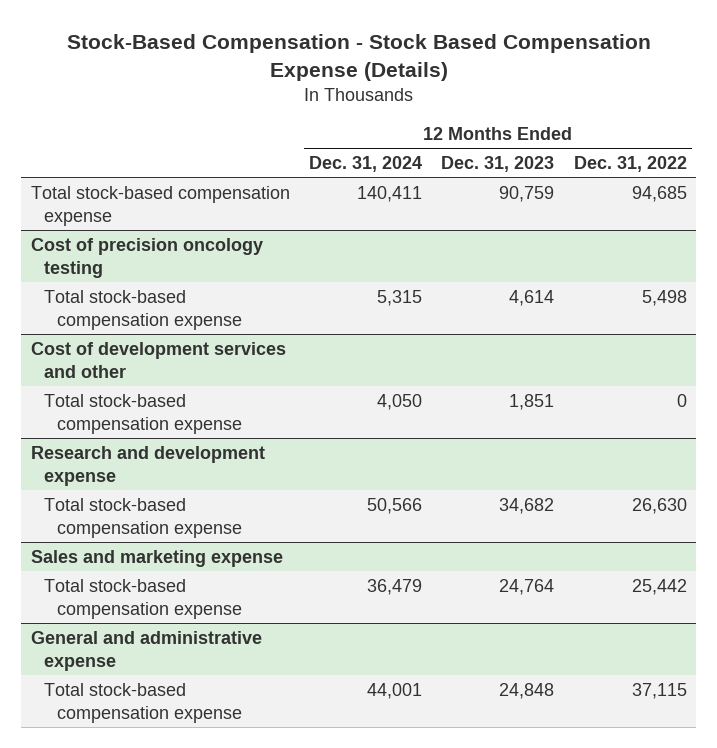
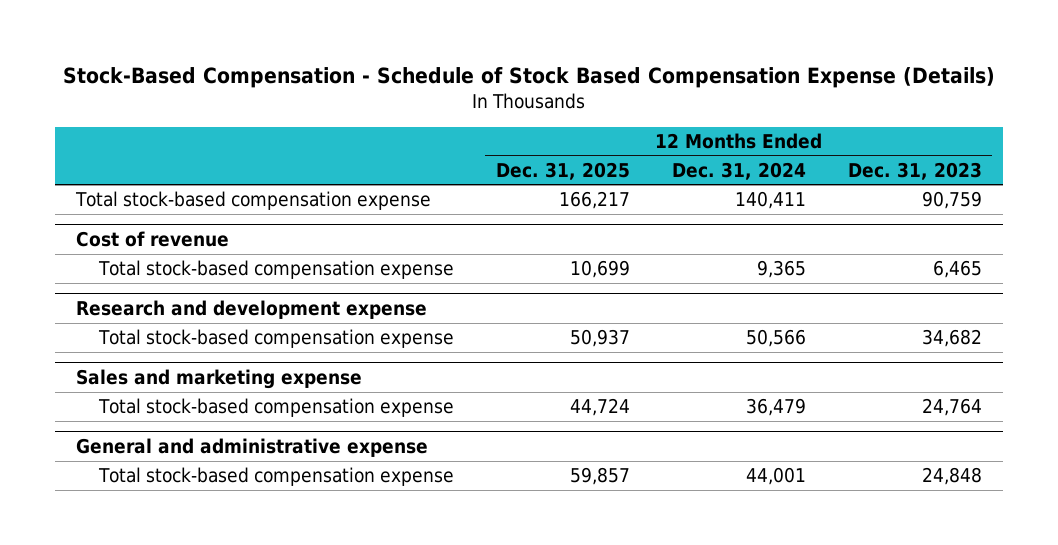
- Stock-Based Compensation - Stock Based Compensation Expense (Details)
+ Stock-Based Compensation - Schedule of Stock Based Compensation Expense (Details)
- | 12 Months Ended Dec. 31, 2024 | 12 Months Ended Dec. 31, 2023 | 12 Months Ended Dec. 31, 2022
+ | 12 Months Ended Dec. 31, 2025 | 12 Months Ended Dec. 31, 2024 | 12 Months Ended Dec. 31, 2023
- Cost of precision oncology testing
- Total stock-based compensation expense | 5,315 | 4,614 | 5,498
- Cost of development services and other
- Total stock-based compensation expense | 4,050 | 1,851 | 0
+ Cost of revenue
+ Total stock-based compensation expense | 10,699 | 9,365 | 6,465

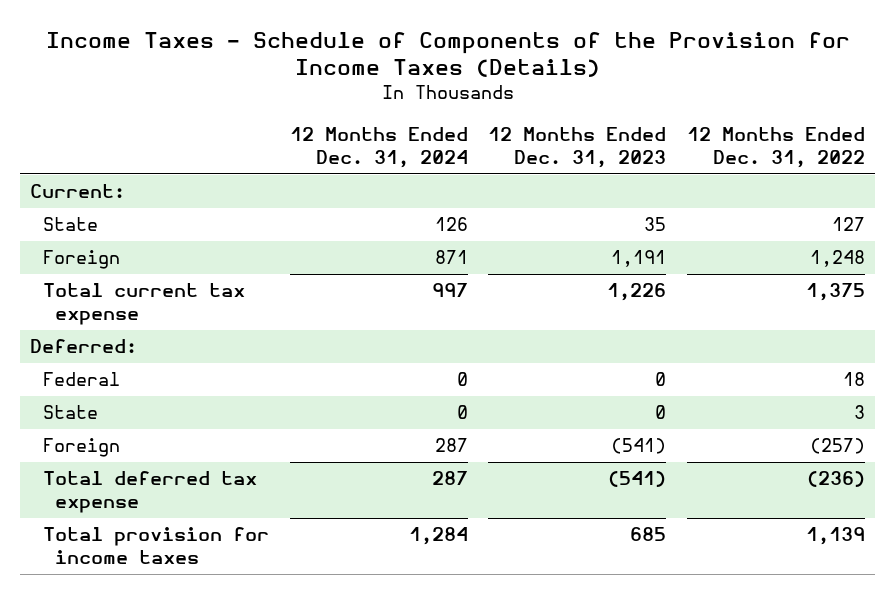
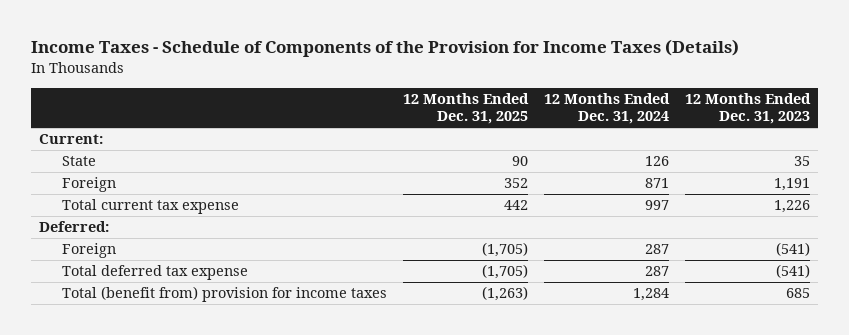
- | 12 Months Ended Dec. 31, 2024 | 12 Months Ended Dec. 31, 2023 | 12 Months Ended Dec. 31, 2022
+ | 12 Months Ended Dec. 31, 2025 | 12 Months Ended Dec. 31, 2024 | 12 Months Ended Dec. 31, 2023
- Federal | 0 | 0 | 18
- State | 0 | 0 | 3
- Total provision for income taxes | 1,284 | 685 | 1,139
+ Total (benefit from) provision for income taxes | (1,263) | 1,284 | 685

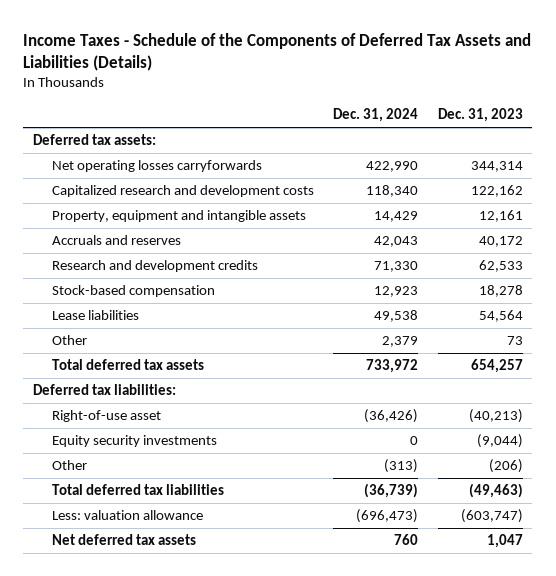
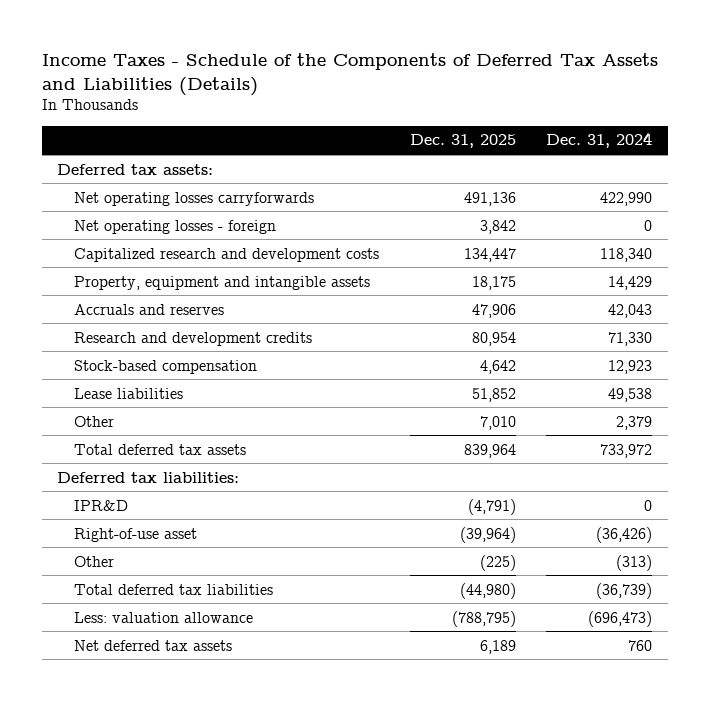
- | Dec. 31, 2024 | Dec. 31, 2023
+ | Dec. 31, 2025 | Dec. 31, 2024
+ Net operating losses - foreign | 3,842 | 0
+ IPR&D | (4,791) | 0
- Equity security investments | 0 | (9,044)

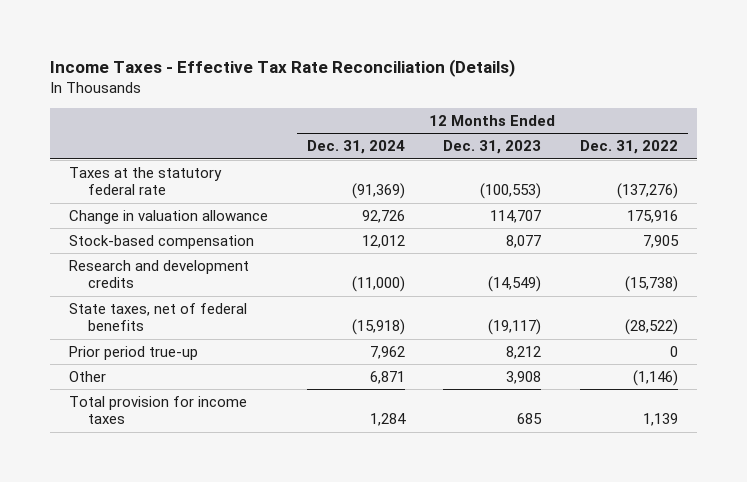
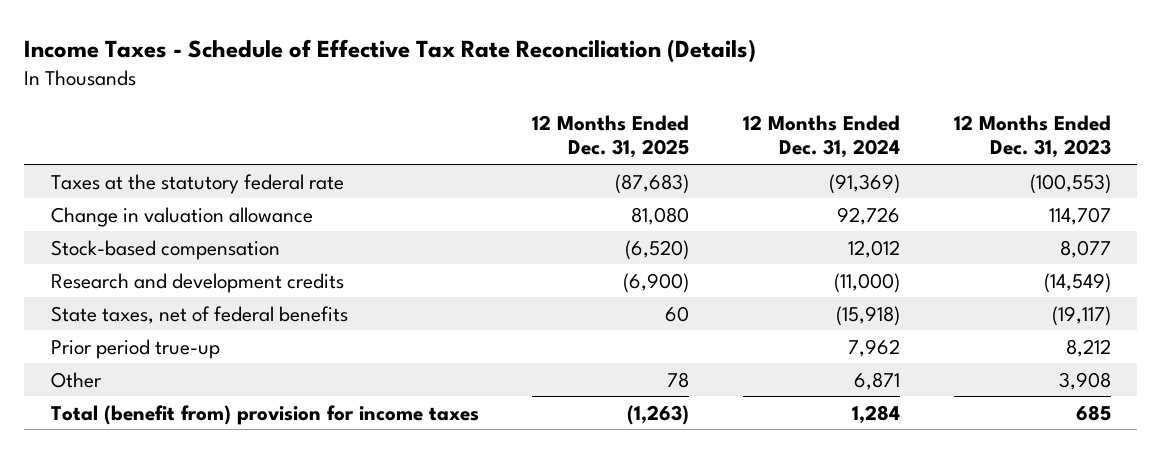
- Income Taxes - Effective Tax Rate Reconciliation (Details)
+ Income Taxes - Schedule of Effective Tax Rate Reconciliation (Details)
- | 12 Months Ended Dec. 31, 2024 | 12 Months Ended Dec. 31, 2023 | 12 Months Ended Dec. 31, 2022
+ | 12 Months Ended Dec. 31, 2025 | 12 Months Ended Dec. 31, 2024 | 12 Months Ended Dec. 31, 2023
- Total provision for income taxes | 1,284 | 685 | 1,139
+ Total (benefit from) provision for income taxes | (1,263) | 1,284 | 685

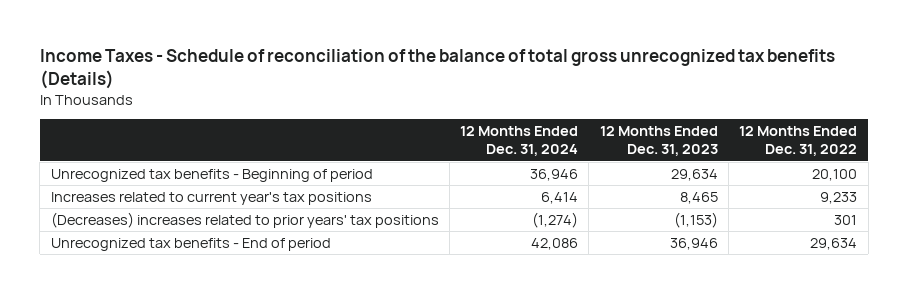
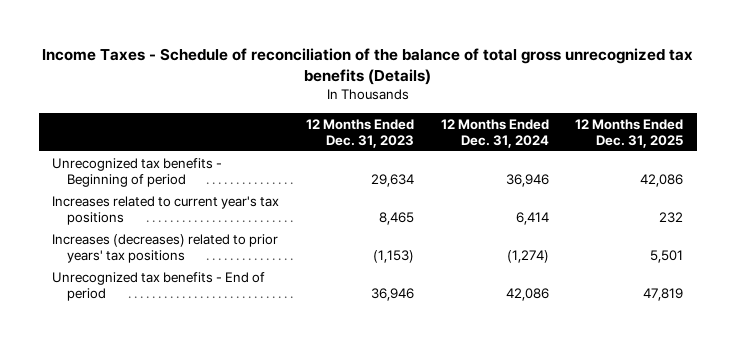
- | 12 Months Ended Dec. 31, 2024 | 12 Months Ended Dec. 31, 2023 | 12 Months Ended Dec. 31, 2022
+ | 12 Months Ended Dec. 31, 2023 | 12 Months Ended Dec. 31, 2024 | 12 Months Ended Dec. 31, 2025
- (Decreases) increases related to prior years' tax positions | (1,274) | (1,153) | 301
+ Increases (decreases) related to prior years' tax positions | (1,153) | (1,274) | 5,501

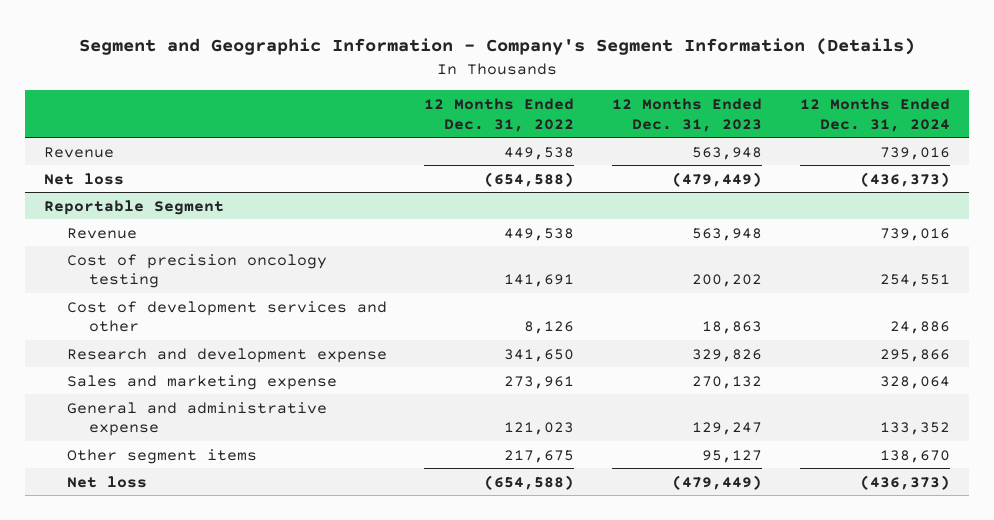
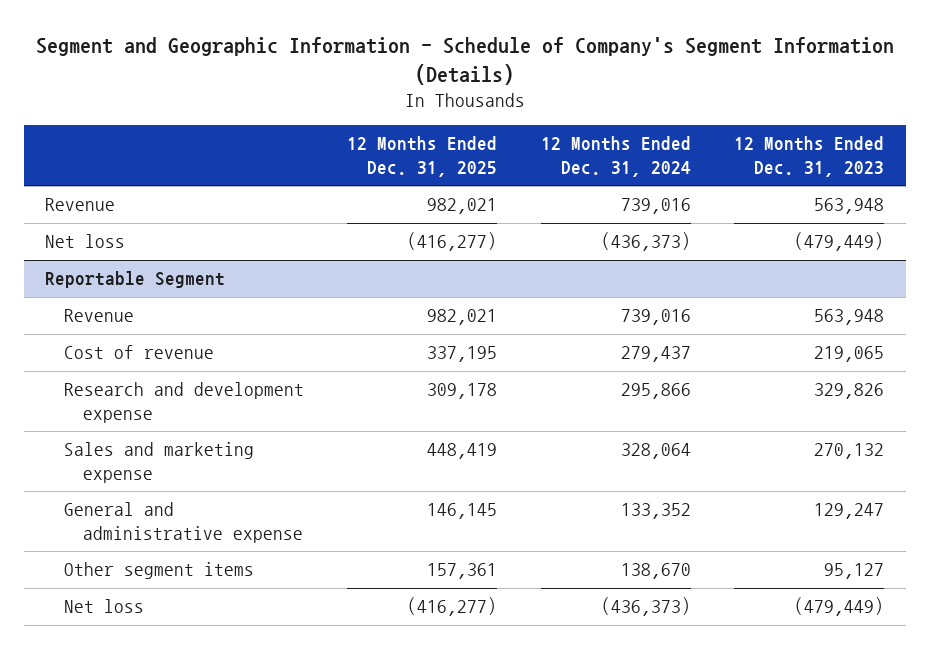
- Segment and Geographic Information - Company's Segment Information (Details)
+ Segment and Geographic Information - Schedule of Company's Segment Information (Details)
- | 12 Months Ended Dec. 31, 2022 | 12 Months Ended Dec. 31, 2023 | 12 Months Ended Dec. 31, 2024
+ | 12 Months Ended Dec. 31, 2025 | 12 Months Ended Dec. 31, 2024 | 12 Months Ended Dec. 31, 2023
@ Reportable Segment
- Cost of precision oncology testing | 141,691 | 200,202 | 254,551
- Cost of development services and other | 8,126 | 18,863 | 24,886
+ Cost of revenue | 337,195 | 279,437 | 219,065

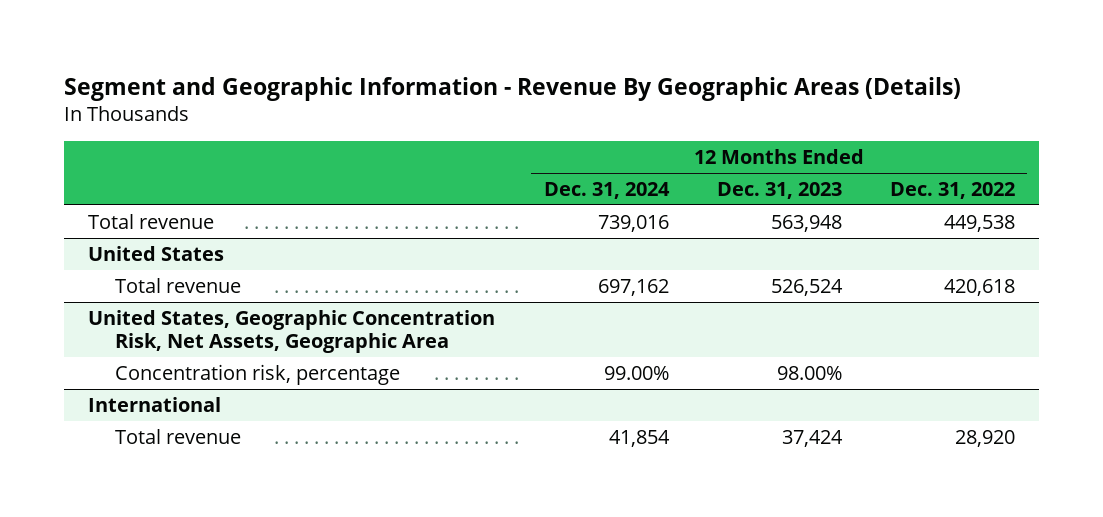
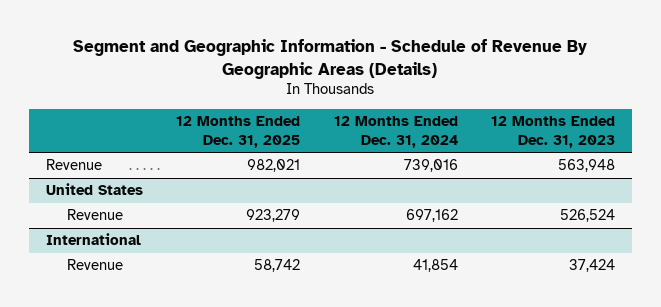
- Segment and Geographic Information - Revenue By Geographic Areas (Details)
+ Segment and Geographic Information - Schedule of Revenue By Geographic Areas (Details)
- | 12 Months Ended Dec. 31, 2024 | 12 Months Ended Dec. 31, 2023 | 12 Months Ended Dec. 31, 2022
+ | 12 Months Ended Dec. 31, 2025 | 12 Months Ended Dec. 31, 2024 | 12 Months Ended Dec. 31, 2023
- Total revenue | 739,016 | 563,948 | 449,538
+ Revenue | 982,021 | 739,016 | 563,948
@ United States
- Total revenue | 697,162 | 526,524 | 420,618
- United States, Geographic Concentration Risk, Net Assets, Geographic Area
- Concentration risk, percentage | 99.00% | 98.00% |
@ United States
+ Revenue | 923,279 | 697,162 | 526,524
@ International
- Total revenue | 41,854 | 37,424 | 28,920
+ Revenue | 58,742 | 41,854 | 37,424

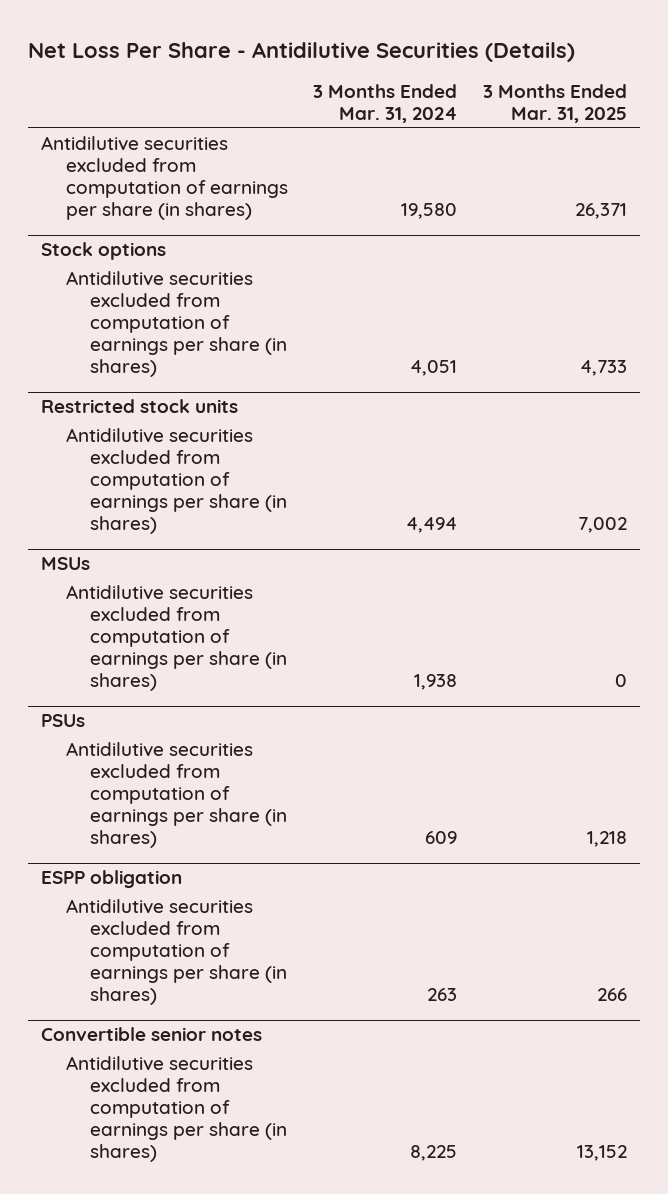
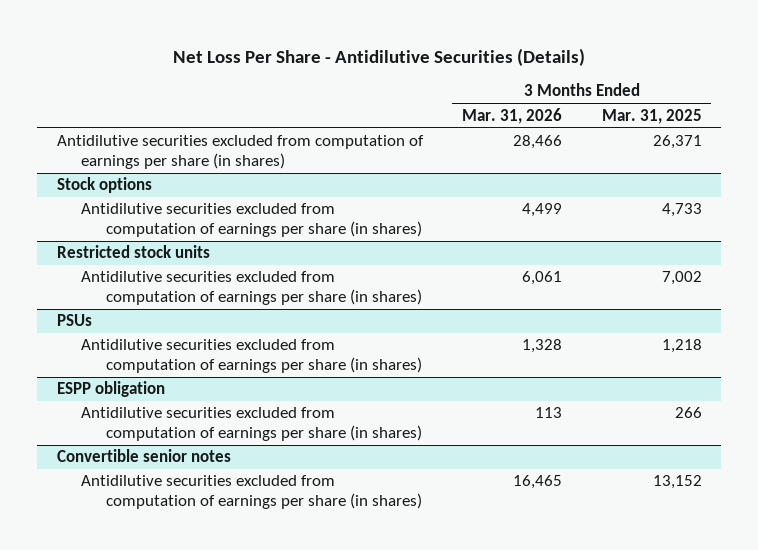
- | 3 Months Ended Mar. 31, 2024 | 3 Months Ended Mar. 31, 2025
+ | 3 Months Ended Mar. 31, 2026 | 3 Months Ended Mar. 31, 2025
- MSUs
- Antidilutive securities excluded from computation of earnings per share (in shares) | 1,938 | 0

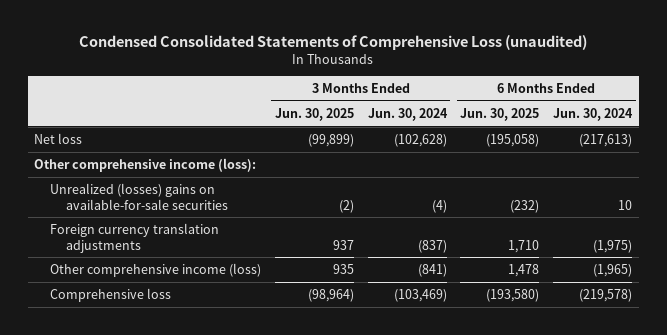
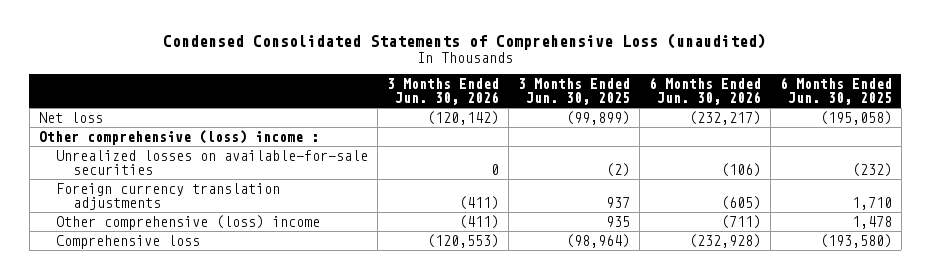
- | 3 Months Ended Jun. 30, 2025 | 3 Months Ended Jun. 30, 2024 | 6 Months Ended Jun. 30, 2025 | 6 Months Ended Jun. 30, 2024
+ | 3 Months Ended Jun. 30, 2026 | 3 Months Ended Jun. 30, 2025 | 6 Months Ended Jun. 30, 2026 | 6 Months Ended Jun. 30, 2025
- Other comprehensive income (loss):
- Unrealized (losses) gains on available-for-sale securities | (2) | (4) | (232) | 10
+ Other comprehensive (loss) income :
+ Unrealized losses on available-for-sale securities | 0 | (2) | (106) | (232)
- Other comprehensive income (loss) | 935 | (841) | 1,478 | (1,965)
+ Other comprehensive (loss) income | (411) | 935 | (711) | 1,478

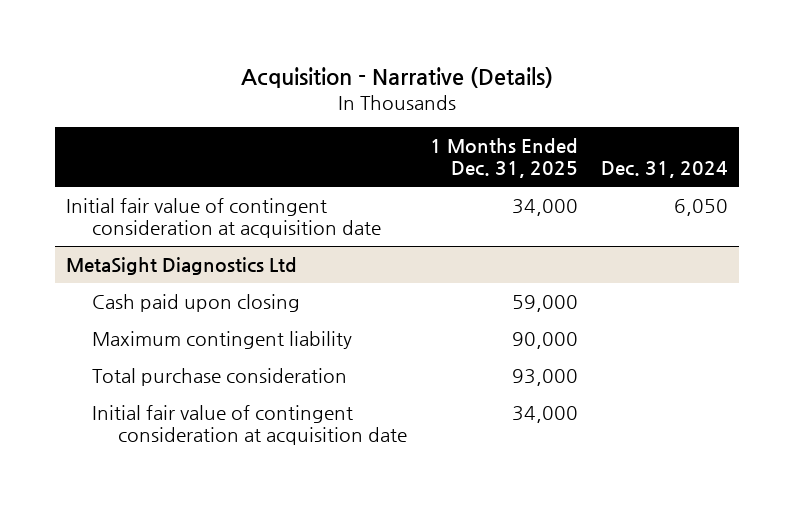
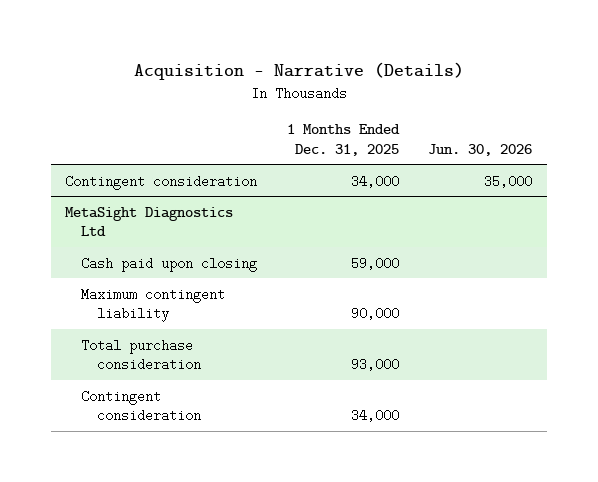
- | 1 Months Ended Dec. 31, 2025 | Dec. 31, 2024
+ | 1 Months Ended Dec. 31, 2025 | Jun. 30, 2026
- Initial fair value of contingent consideration at acquisition date | 34,000 | 6,050
+ Contingent consideration | 34,000 | 35,000
@ MetaSight Diagnostics Ltd
- Initial fair value of contingent consideration at acquisition date | 34,000 |
+ Contingent consideration | 34,000 |

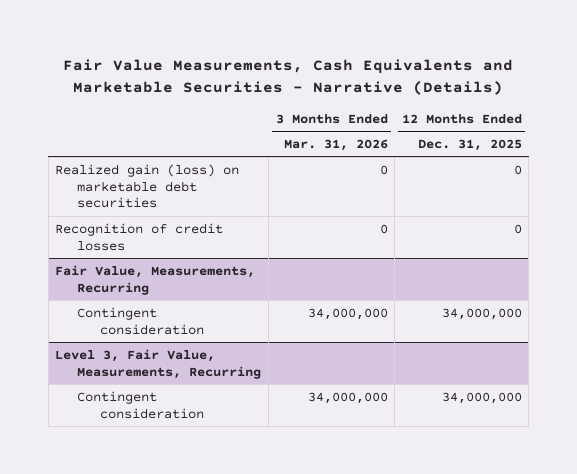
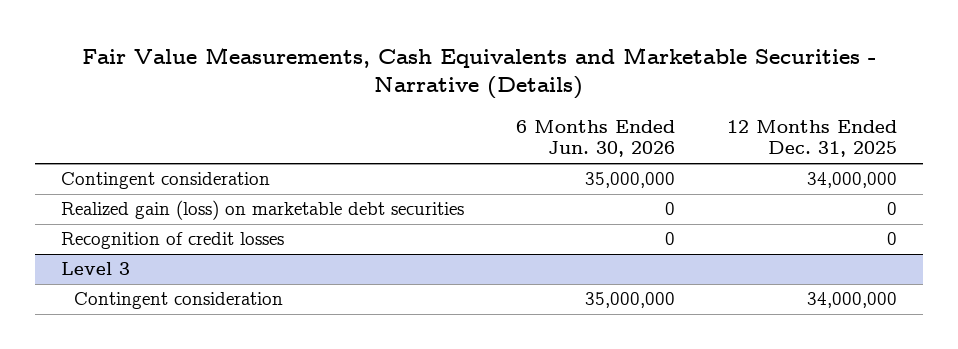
- | 3 Months Ended Mar. 31, 2026 | 12 Months Ended Dec. 31, 2025
+ | 6 Months Ended Jun. 30, 2026 | 12 Months Ended Dec. 31, 2025
+ Contingent consideration | 35,000,000 | 34,000,000
- Fair Value, Measurements, Recurring
- Contingent consideration | 34,000,000 | 34,000,000
- Level 3, Fair Value, Measurements, Recurring
+ Level 3

